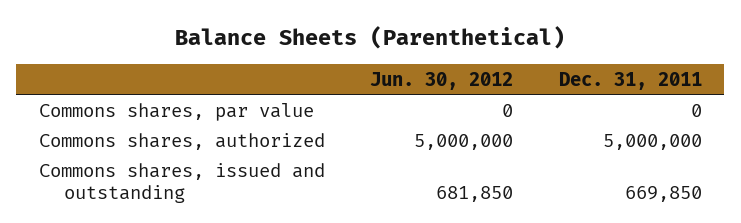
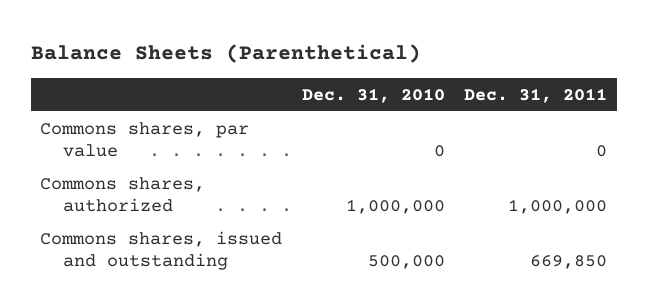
- | Jun. 30, 2012 | Dec. 31, 2011
+ | Dec. 31, 2010 | Dec. 31, 2011
- Commons shares, authorized | 5,000,000 | 5,000,000
+ Commons shares, authorized | 1,000,000 | 1,000,000

